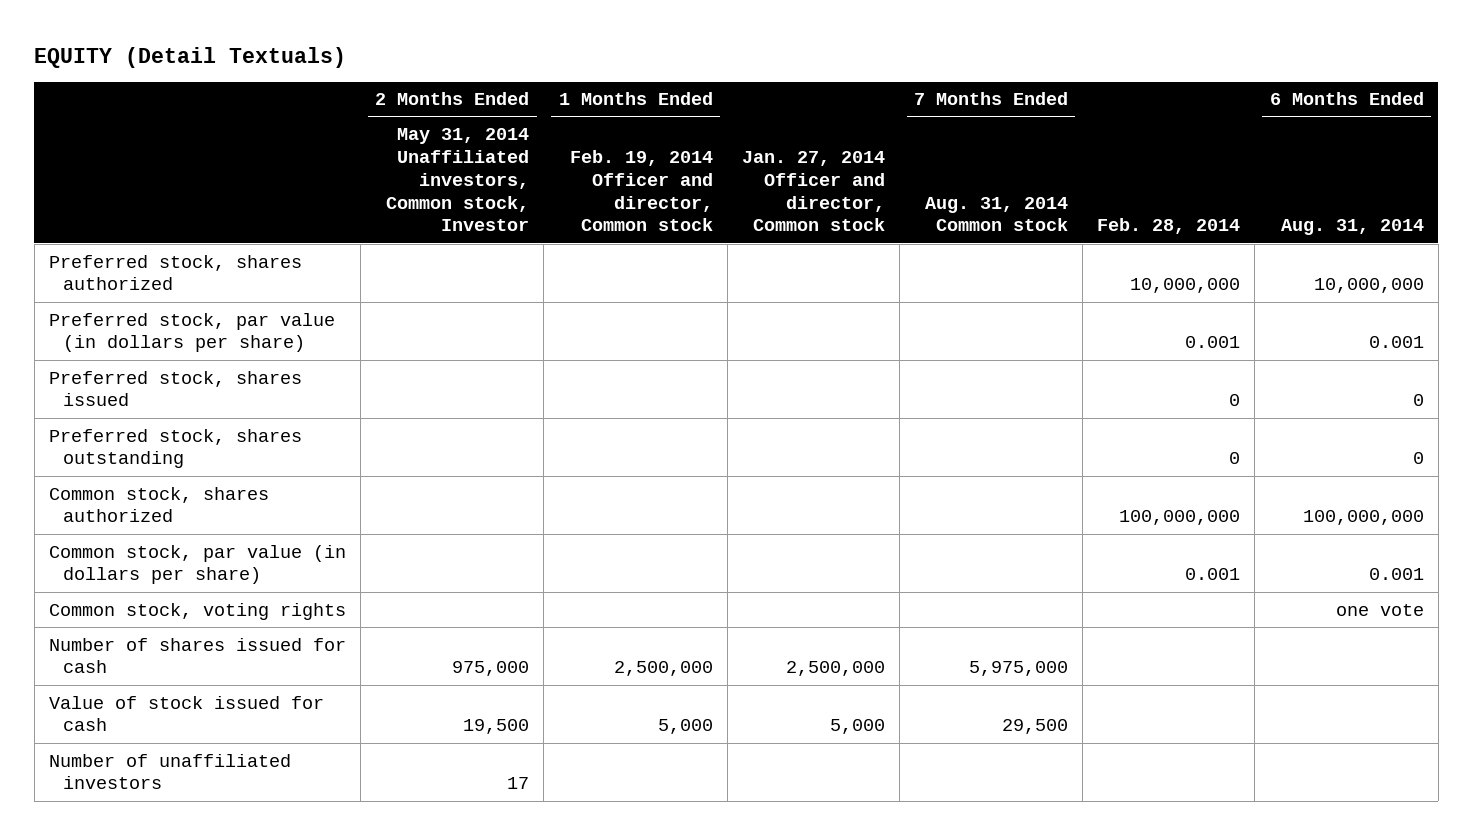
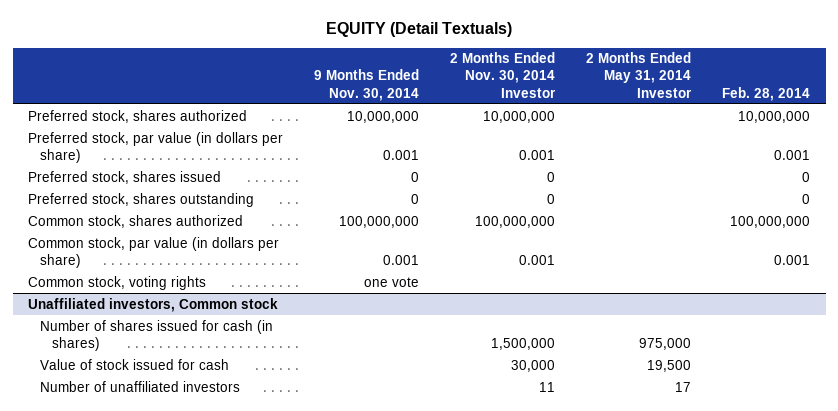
- | 2 Months Ended May 31, 2014 Unaffiliated investors, Common stock, Investor | 1 Months Ended Feb. 19, 2014 Officer and director, Common stock | Jan. 27, 2014 Officer and director, Common stock | 7 Months Ended Aug. 31, 2014 Common stock | Feb. 28, 2014 | 6 Months Ended Aug. 31, 2014
+ | 9 Months Ended Nov. 30, 2014 | 2 Months Ended Nov. 30, 2014 Investor | 2 Months Ended May 31, 2014 Investor | Feb. 28, 2014
- Number of shares issued for cash | 975,000 | 2,500,000 | 2,500,000 | 5,975,000 | |
+ Unaffiliated investors, Common stock
+ Number of shares issued for cash (in shares) | | 1,500,000 | 975,000 |

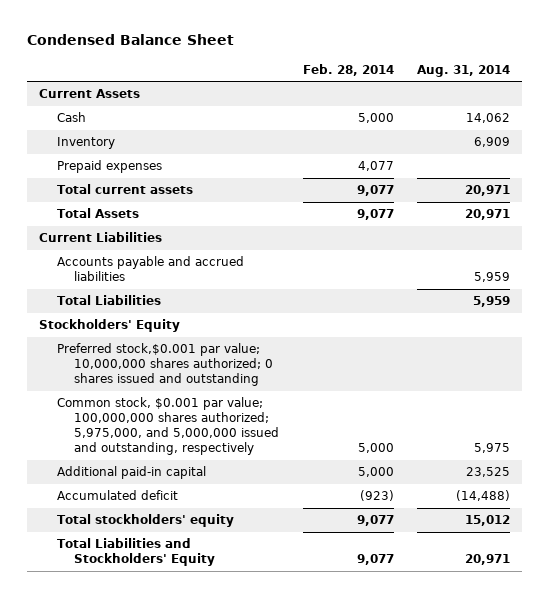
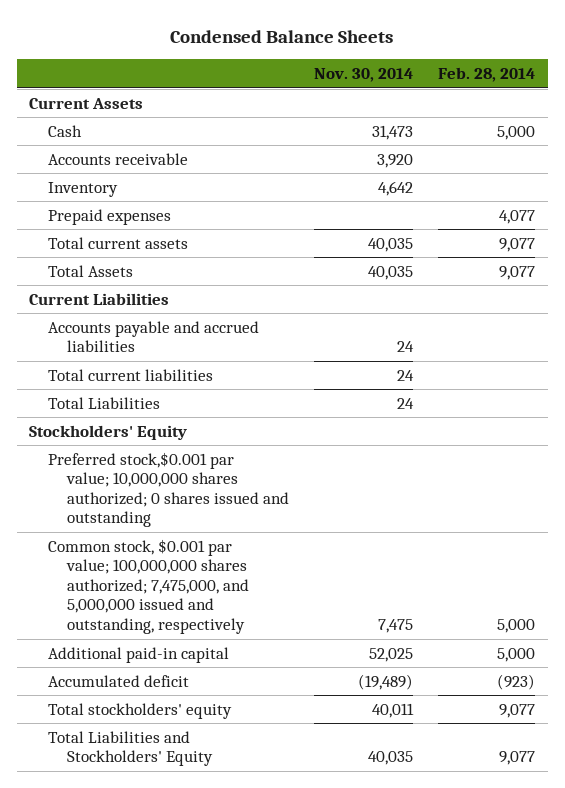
- Condensed Balance Sheet
+ Condensed Balance Sheets
- | Feb. 28, 2014 | Aug. 31, 2014
+ | Nov. 30, 2014 | Feb. 28, 2014
+ Accounts receivable | 3,920 |
+ Total current liabilities | 24 |
- Common stock, $0.001 par value; 100,000,000 shares authorized; 5,975,000, and 5,000,000 issued and outstanding, respectively | 5,000 | 5,975
+ Common stock, $0.001 par value; 100,000,000 shares authorized; 7,475,000, and 5,000,000 issued and outstanding, respectively | 7,475 | 5,000

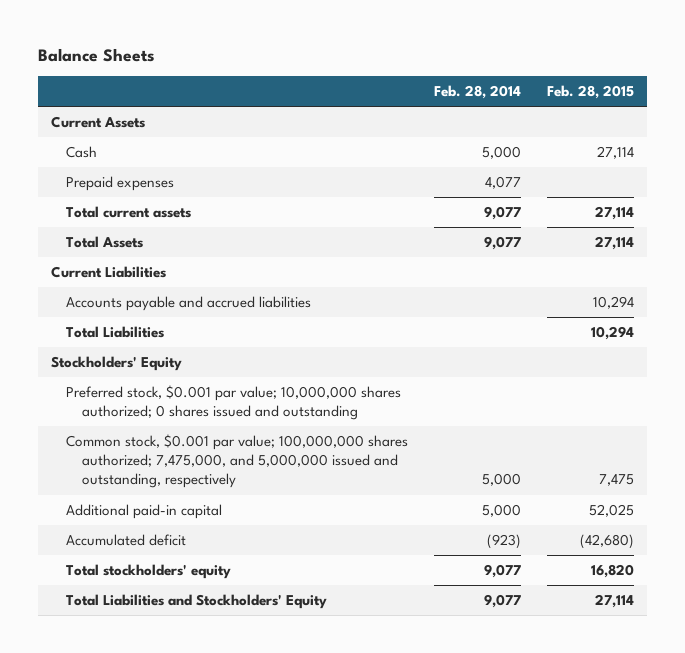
- Condensed Balance Sheets
+ Balance Sheets
- | Nov. 30, 2014 | Feb. 28, 2014
+ | Feb. 28, 2014 | Feb. 28, 2015
- Accounts receivable | 3,920 |
- Inventory | 4,642 |
- Total current liabilities | 24 |
- Preferred stock,$0.001 par value; 10,000,000 shares authorized; 0 shares issued and outstanding
+ Preferred stock, $0.001 par value; 10,000,000 shares authorized; 0 shares issued and outstanding

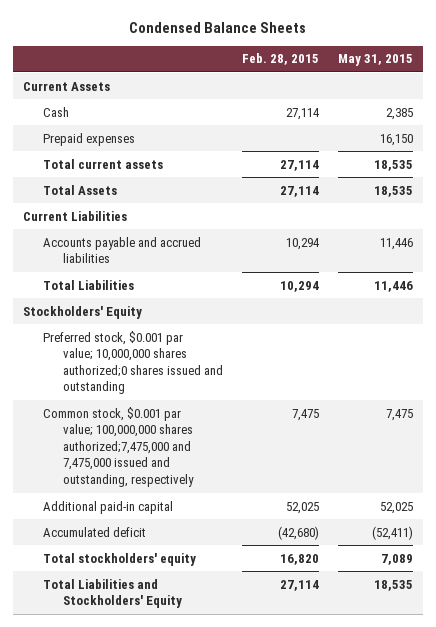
- Balance Sheets
+ Condensed Balance Sheets
- | Feb. 28, 2014 | Feb. 28, 2015
+ | Feb. 28, 2015 | May 31, 2015
- Preferred stock, $0.001 par value; 10,000,000 shares authorized; 0 shares issued and outstanding
- Common stock, $0.001 par value; 100,000,000 shares authorized; 7,475,000, and 5,000,000 issued and outstanding, respectively | 5,000 | 7,475
+ Preferred stock, $0.001 par value; 10,000,000 shares authorized;0 shares issued and outstanding
+ Common stock, $0.001 par value; 100,000,000 shares authorized;7,475,000 and 7,475,000 issued and outstanding, respectively | 7,475 | 7,475

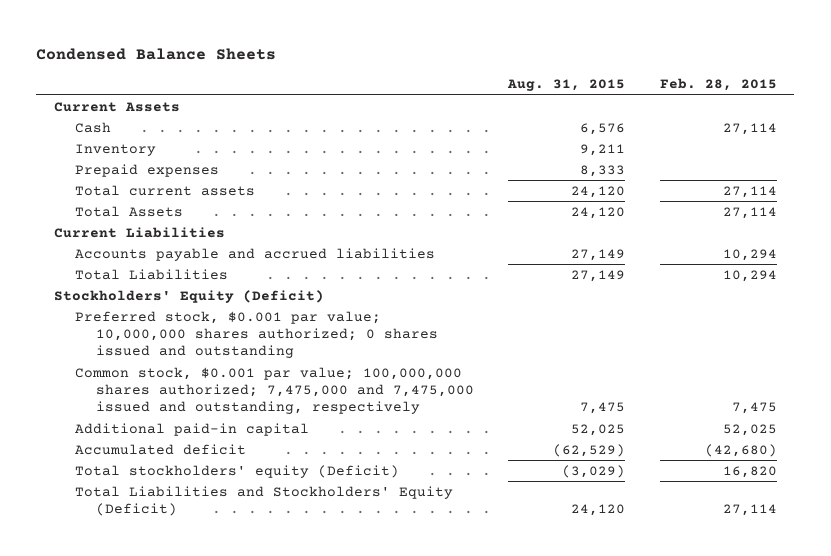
- | Feb. 28, 2015 | May 31, 2015
+ | Aug. 31, 2015 | Feb. 28, 2015
+ Inventory | 9,211 |
- Stockholders' Equity
- Preferred stock, $0.001 par value; 10,000,000 shares authorized;0 shares issued and outstanding
- Common stock, $0.001 par value; 100,000,000 shares authorized;7,475,000 and 7,475,000 issued and outstanding, respectively | 7,475 | 7,475
+ Stockholders' Equity (Deficit)
+ Preferred stock, $0.001 par value; 10,000,000 shares authorized; 0 shares issued and outstanding
+ Common stock, $0.001 par value; 100,000,000 shares authorized; 7,475,000 and 7,475,000 issued and outstanding, respectively | 7,475 | 7,475
- Total stockholders' equity | 16,820 | 7,089
- Total Liabilities and Stockholders' Equity | 27,114 | 18,535
+ Total stockholders' equity (Deficit) | (3,029) | 16,820
+ Total Liabilities and Stockholders' Equity (Deficit) | 24,120 | 27,114

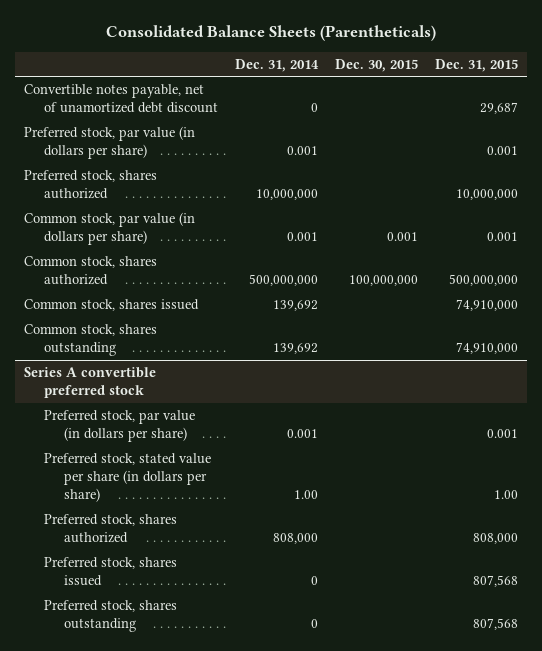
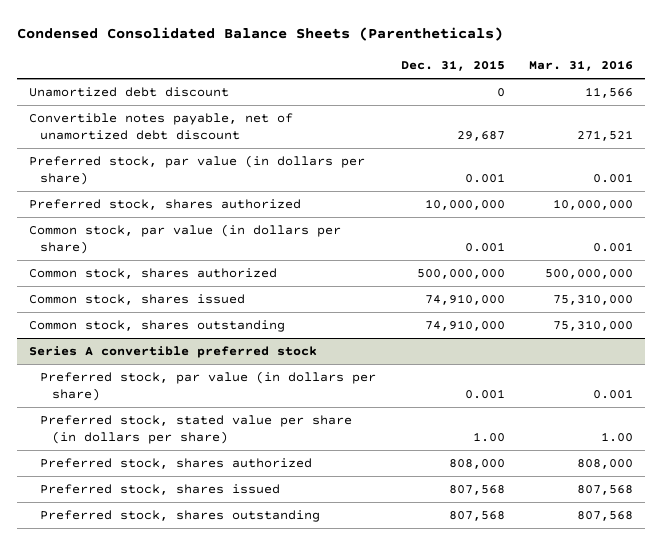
- Consolidated Balance Sheets (Parentheticals)
+ Condensed Consolidated Balance Sheets (Parentheticals)
- | Dec. 31, 2014 | Dec. 30, 2015 | Dec. 31, 2015
+ | Dec. 31, 2015 | Mar. 31, 2016
+ Unamortized debt discount | 0 | 11,566

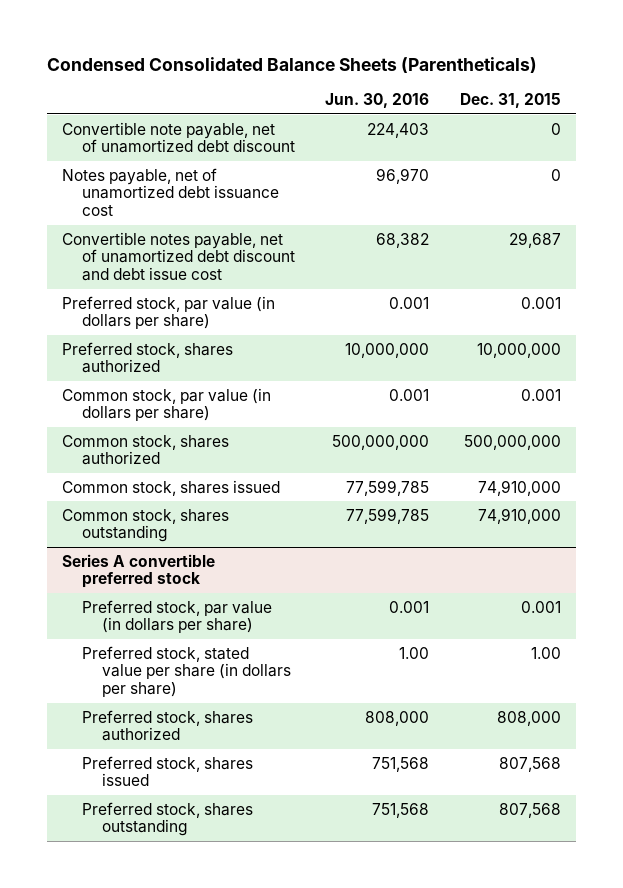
- | Dec. 31, 2015 | Mar. 31, 2016
+ | Jun. 30, 2016 | Dec. 31, 2015
- Unamortized debt discount | 0 | 11,566
- Convertible notes payable, net of unamortized debt discount | 29,687 | 271,521
+ Convertible note payable, net of unamortized debt discount | 224,403 | 0
+ Notes payable, net of unamortized debt issuance cost | 96,970 | 0
+ Convertible notes payable, net of unamortized debt discount and debt issue cost | 68,382 | 29,687

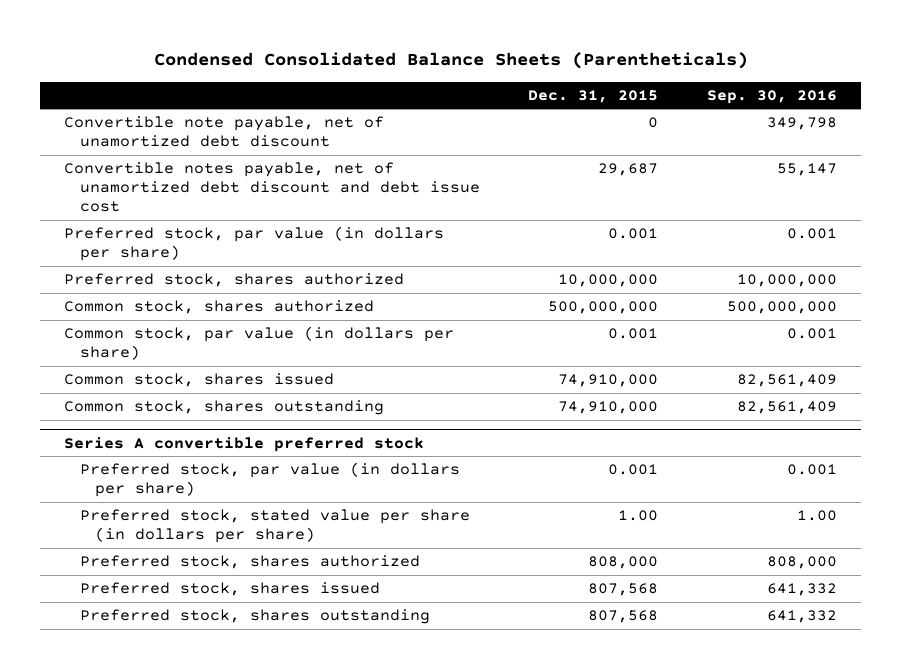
- | Jun. 30, 2016 | Dec. 31, 2015
+ | Dec. 31, 2015 | Sep. 30, 2016
- Notes payable, net of unamortized debt issuance cost | 96,970 | 0
moved down: Common stock, par value (in dollars per share) | 0.001 | 0.001

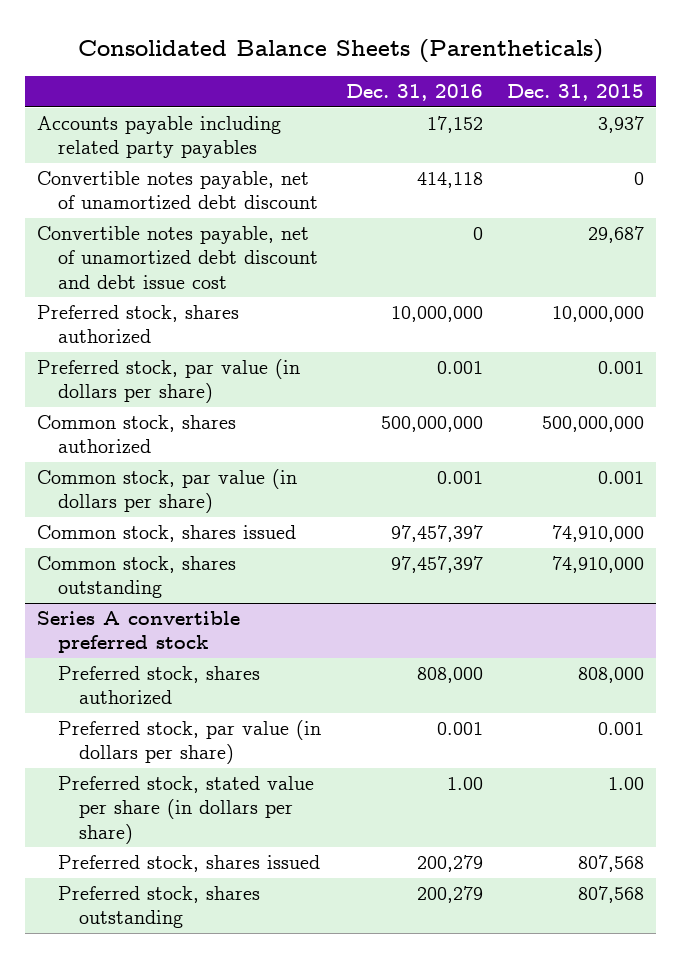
- Condensed Consolidated Balance Sheets (Parentheticals)
+ Consolidated Balance Sheets (Parentheticals)
- | Dec. 31, 2015 | Sep. 30, 2016
+ | Dec. 31, 2016 | Dec. 31, 2015
- Convertible note payable, net of unamortized debt discount | 0 | 349,798
+ Accounts payable including related party payables | 17,152 | 3,937
+ Convertible notes payable, net of unamortized debt discount | 414,118 | 0
moved down: Preferred stock, par value (in dollars per share) | 0.001 | 0.001
@ Series A convertible preferred stock
moved up: Preferred stock, shares authorized | 808,000 | 808,000

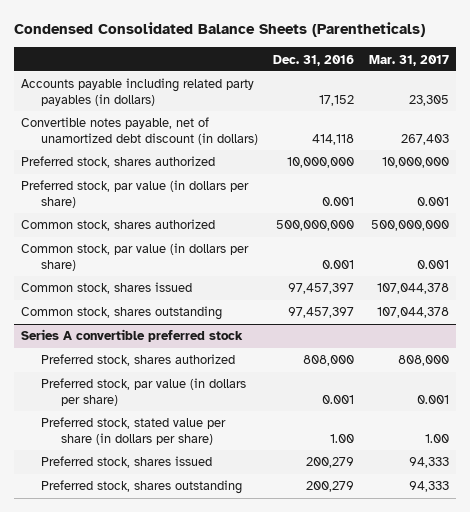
- Consolidated Balance Sheets (Parentheticals)
+ Condensed Consolidated Balance Sheets (Parentheticals)
- | Dec. 31, 2016 | Dec. 31, 2015
+ | Dec. 31, 2016 | Mar. 31, 2017
- Accounts payable including related party payables | 17,152 | 3,937
- Convertible notes payable, net of unamortized debt discount | 414,118 | 0
- Convertible notes payable, net of unamortized debt discount and debt issue cost | 0 | 29,687
+ Accounts payable including related party payables (in dollars) | 17,152 | 23,305
+ Convertible notes payable, net of unamortized debt discount (in dollars) | 414,118 | 267,403

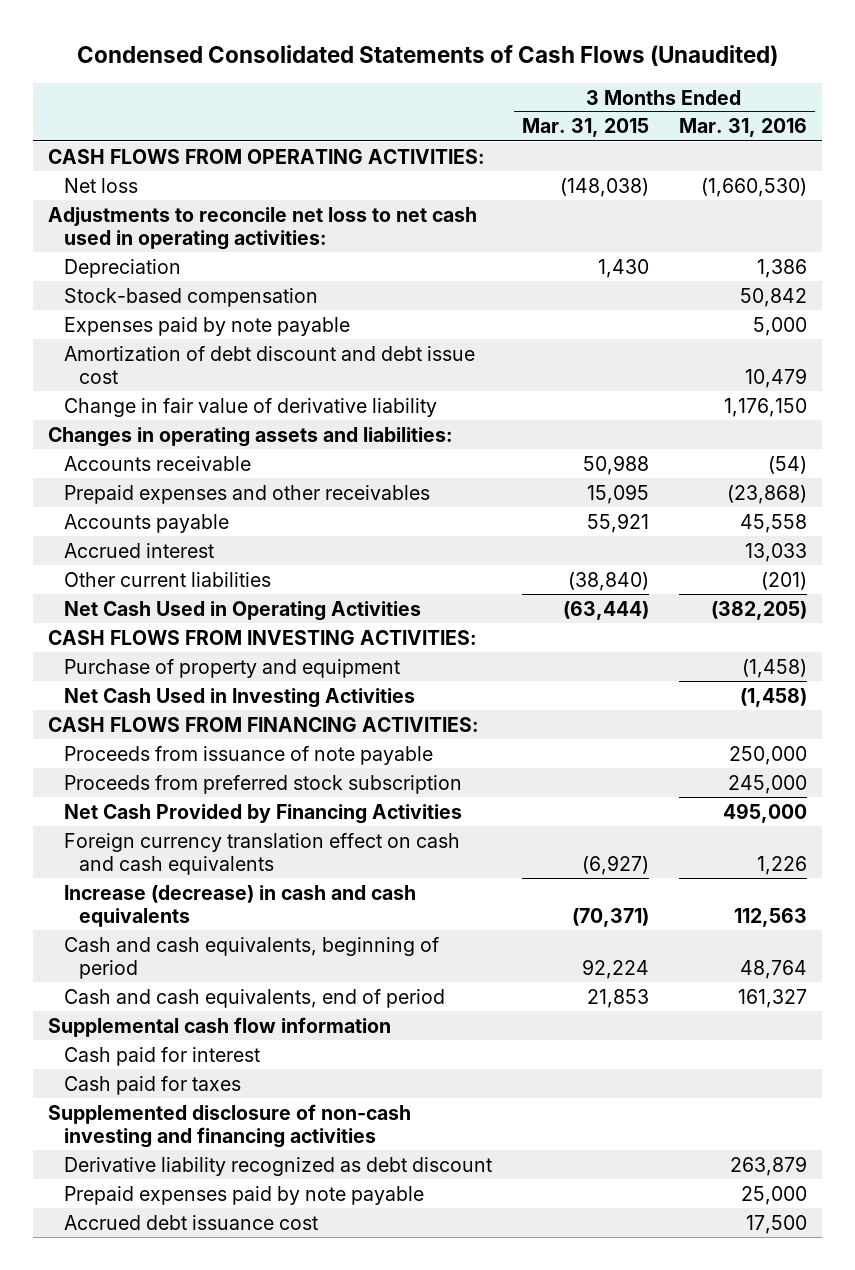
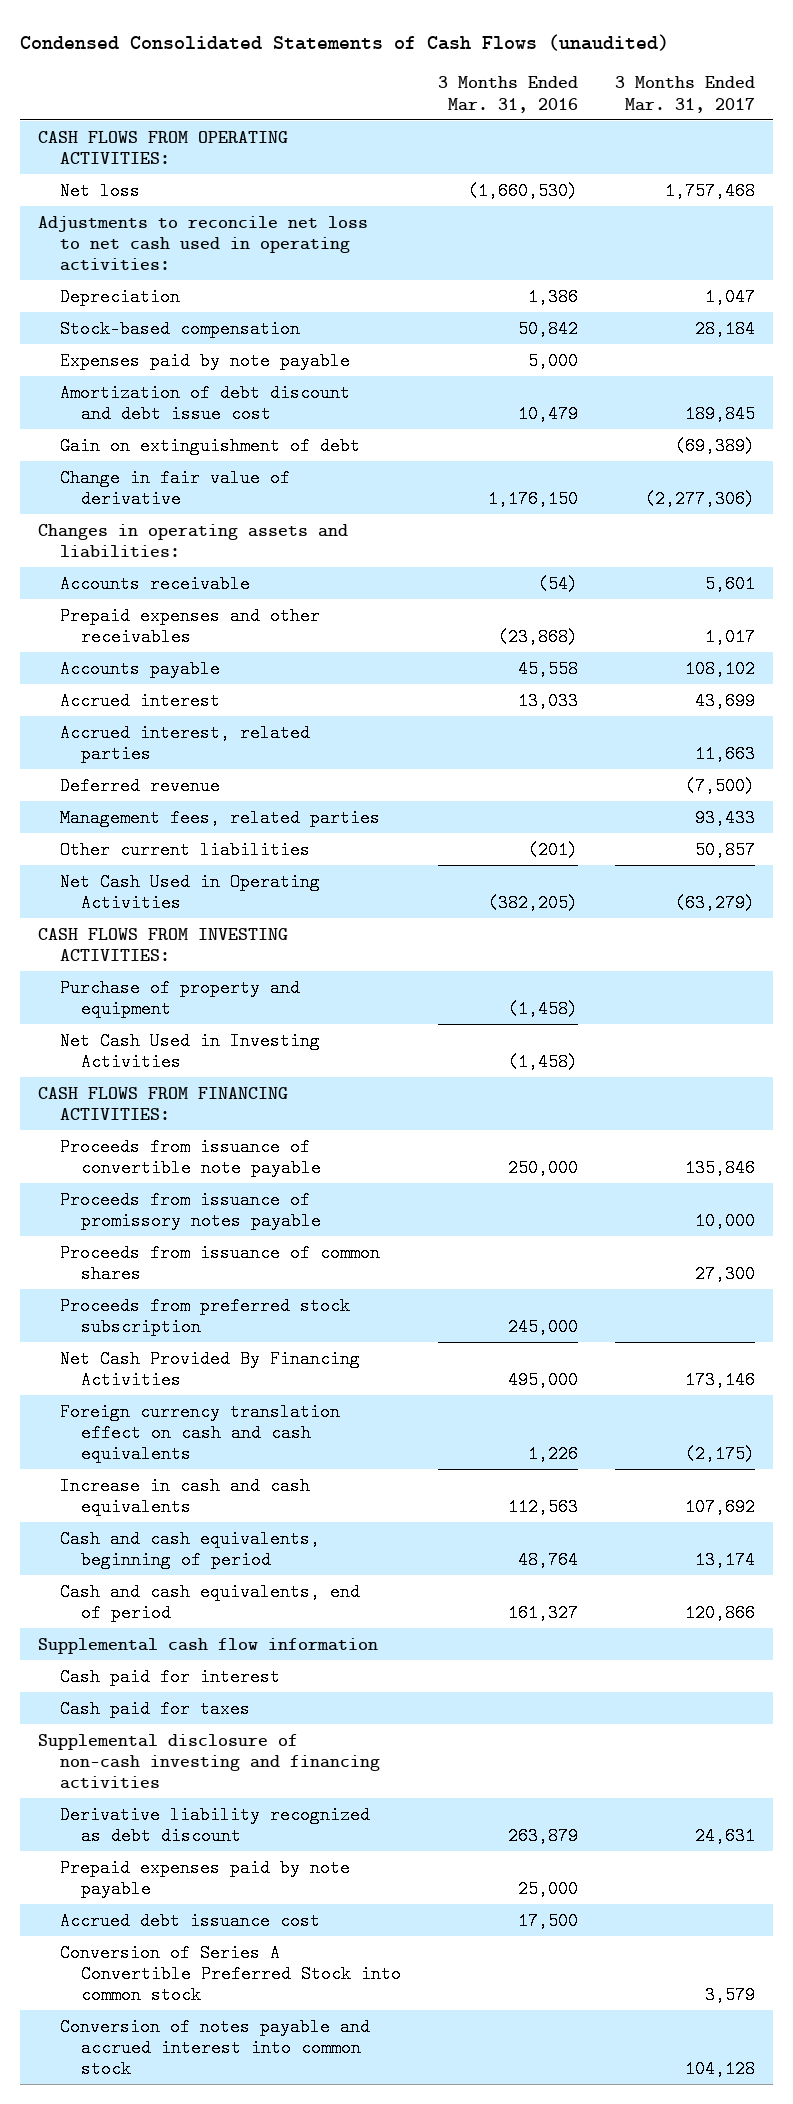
- Condensed Consolidated Statements of Cash Flows (Unaudited)
+ Condensed Consolidated Statements of Cash Flows (unaudited)
- | 3 Months Ended Mar. 31, 2015 | 3 Months Ended Mar. 31, 2016
+ | 3 Months Ended Mar. 31, 2016 | 3 Months Ended Mar. 31, 2017
- Change in fair value of derivative liability | | 1,176,150
+ Gain on extinguishment of debt | | (69,389)
+ Change in fair value of derivative | 1,176,150 | (2,277,306)
+ Accrued interest, related parties | | 11,663
+ Deferred revenue | | (7,500)
+ Management fees, related parties | | 93,433
- Proceeds from issuance of note payable | | 250,000
+ Proceeds from issuance of convertible note payable | 250,000 | 135,846
+ Proceeds from issuance of promissory notes payable | | 10,000
+ Proceeds from issuance of common shares | | 27,300
- Net Cash Provided by Financing Activities | | 495,000
+ Net Cash Provided By Financing Activities | 495,000 | 173,146
- Increase (decrease) in cash and cash equivalents | (70,371) | 112,563
+ Increase in cash and cash equivalents | 112,563 | 107,692
- Supplemented disclosure of non-cash investing and financing activities
+ Supplemental disclosure of non-cash investing and financing activities
+ Conversion of Series A Convertible Preferred Stock into common stock | | 3,579
+ Conversion of notes payable and accrued interest into common stock | | 104,128

